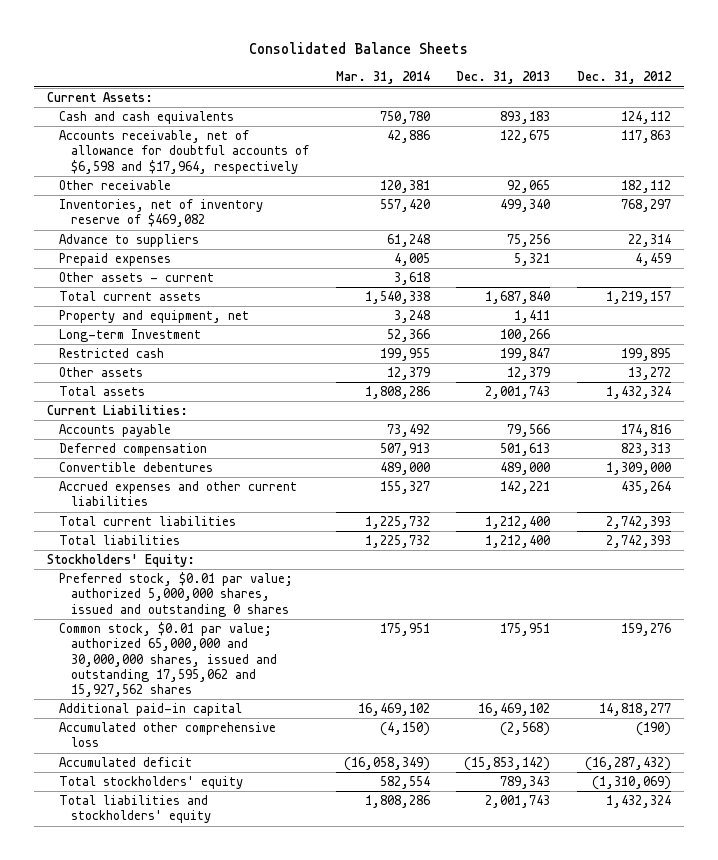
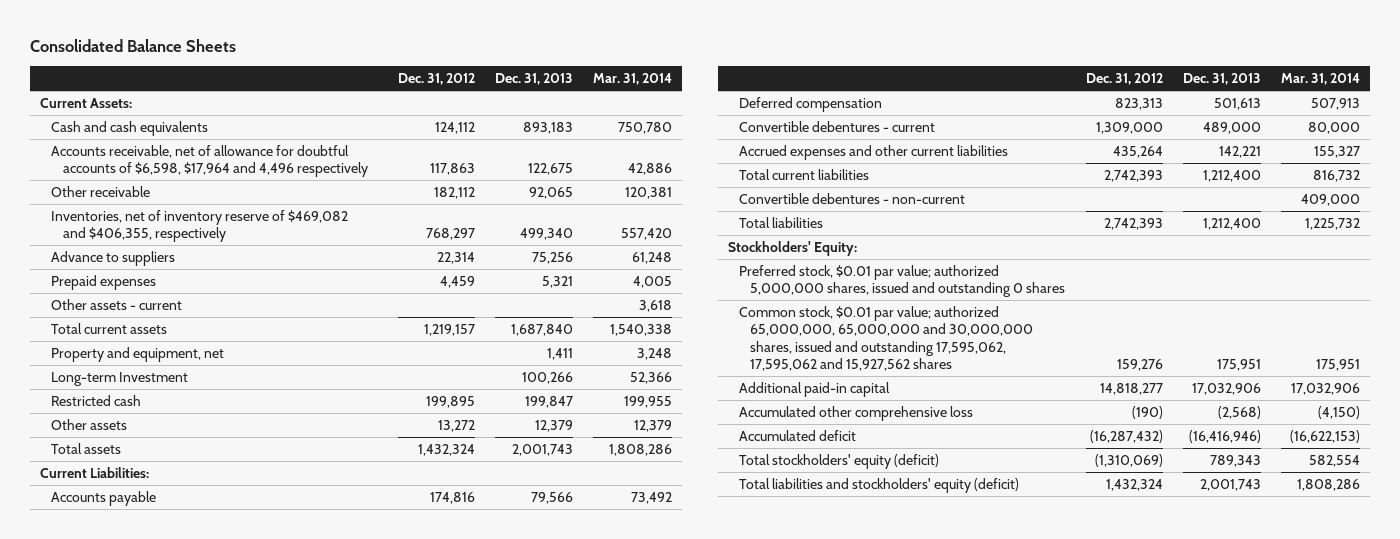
- | Mar. 31, 2014 | Dec. 31, 2013 | Dec. 31, 2012
+ | Dec. 31, 2012 | Dec. 31, 2013 | Mar. 31, 2014
- Accounts receivable, net of allowance for doubtful accounts of $6,598 and $17,964, respectively | 42,886 | 122,675 | 117,863
+ Accounts receivable, net of allowance for doubtful accounts of $6,598, $17,964 and 4,496 respectively | 117,863 | 122,675 | 42,886
- Inventories, net of inventory reserve of $469,082 | 557,420 | 499,340 | 768,297
+ Inventories, net of inventory reserve of $469,082 and $406,355, respectively | 768,297 | 499,340 | 557,420
- Convertible debentures | 489,000 | 489,000 | 1,309,000
+ Convertible debentures - current | 1,309,000 | 489,000 | 80,000
- Total current liabilities | 1,225,732 | 1,212,400 | 2,742,393
+ Total current liabilities | 2,742,393 | 1,212,400 | 816,732
+ Convertible debentures - non-current | | | 409,000
- Common stock, $0.01 par value; authorized 65,000,000 and 30,000,000 shares, issued and outstanding 17,595,062 and 15,927,562 shares | 175,951 | 175,951 | 159,276
- Additional paid-in capital | 16,469,102 | 16,469,102 | 14,818,277
+ Common stock, $0.01 par value; authorized 65,000,000, 65,000,000 and 30,000,000 shares, issued and outstanding 17,595,062, 17,595,062 and 15,927,562 shares | 159,276 | 175,951 | 175,951
+ Additional paid-in capital | 14,818,277 | 17,032,906 | 17,032,906
- Accumulated deficit | (16,058,349) | (15,853,142) | (16,287,432)
- Total stockholders' equity | 582,554 | 789,343 | (1,310,069)
- Total liabilities and stockholders' equity | 1,808,286 | 2,001,743 | 1,432,324
+ Accumulated deficit | (16,287,432) | (16,416,946) | (16,622,153)
+ Total stockholders' equity (deficit) | (1,310,069) | 789,343 | 582,554
+ Total liabilities and stockholders' equity (deficit) | 1,432,324 | 2,001,743 | 1,808,286

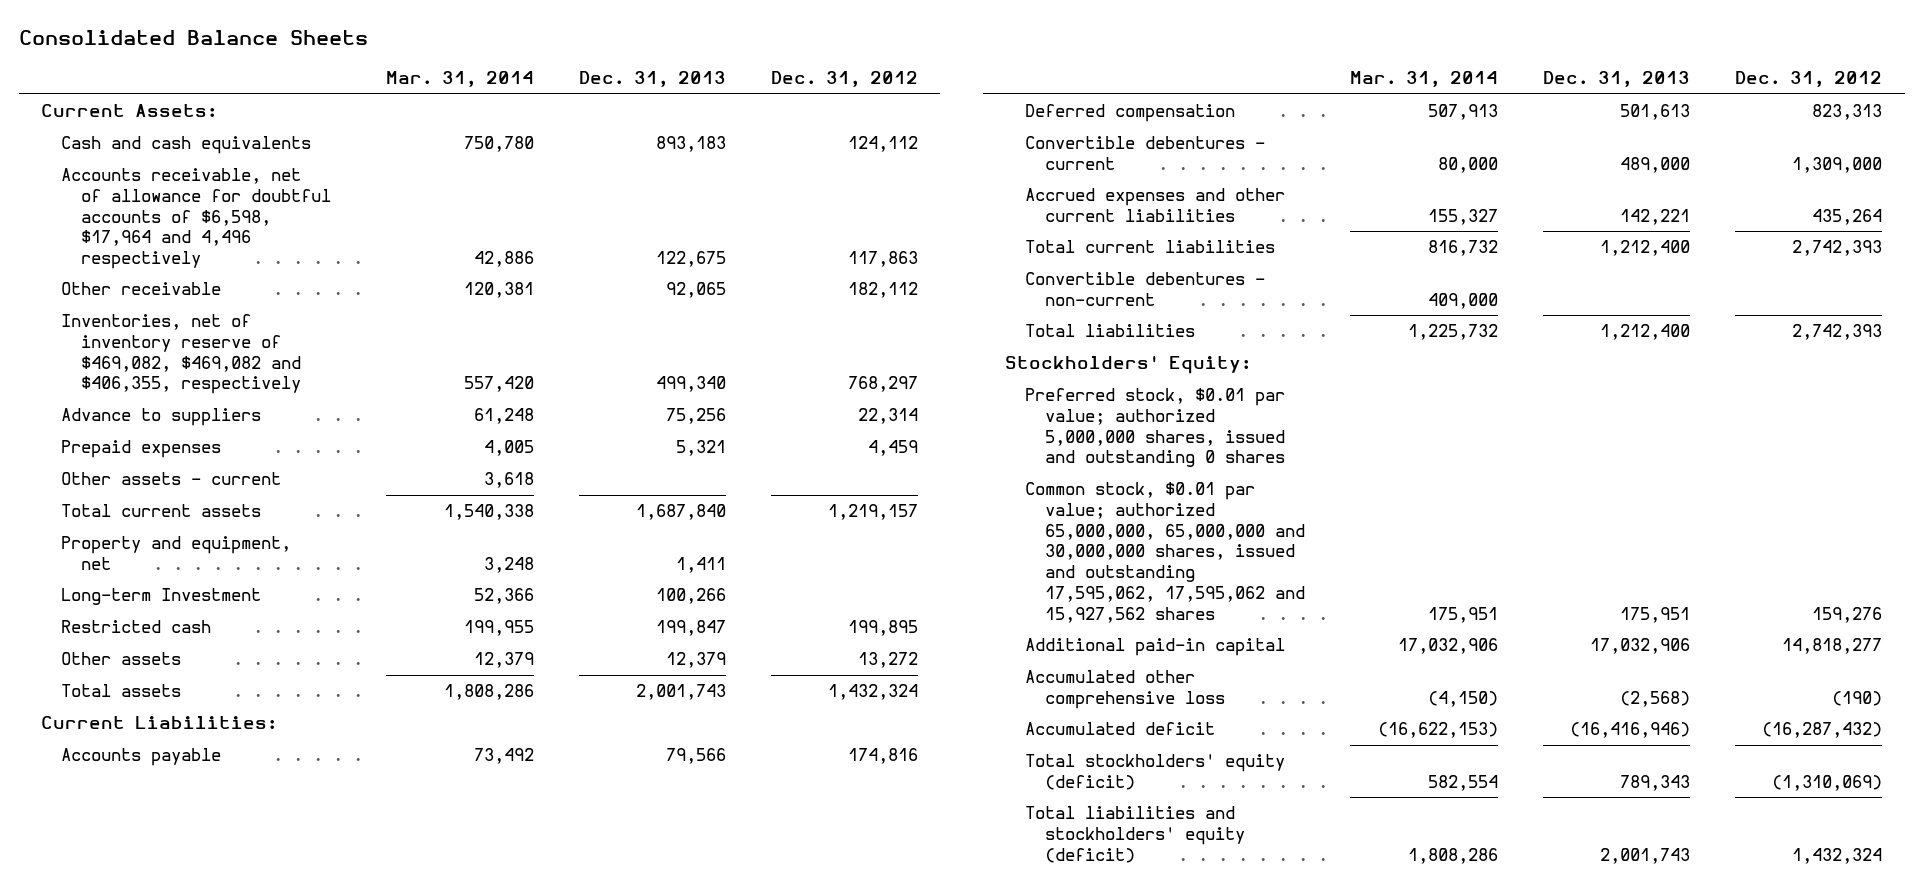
- | Dec. 31, 2012 | Dec. 31, 2013 | Mar. 31, 2014
+ | Mar. 31, 2014 | Dec. 31, 2013 | Dec. 31, 2012
- Inventories, net of inventory reserve of $469,082 and $406,355, respectively | 768,297 | 499,340 | 557,420
+ Inventories, net of inventory reserve of $469,082, $469,082 and $406,355, respectively | 557,420 | 499,340 | 768,297

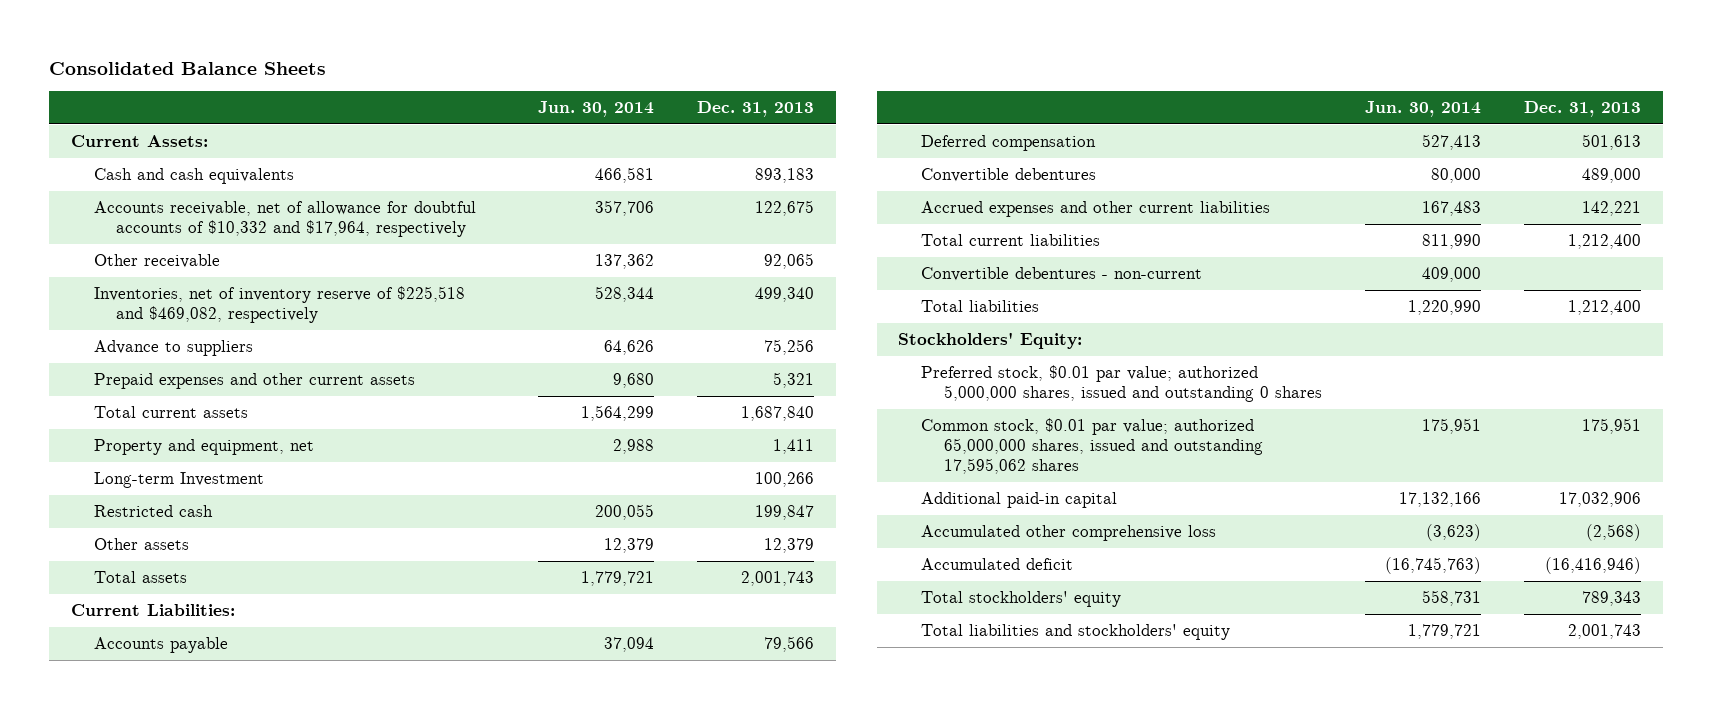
- | Mar. 31, 2014 | Dec. 31, 2013 | Dec. 31, 2012
+ | Jun. 30, 2014 | Dec. 31, 2013
- Accounts receivable, net of allowance for doubtful accounts of $6,598, $17,964 and 4,496 respectively | 42,886 | 122,675 | 117,863
+ Accounts receivable, net of allowance for doubtful accounts of $10,332 and $17,964, respectively | 357,706 | 122,675
- Inventories, net of inventory reserve of $469,082, $469,082 and $406,355, respectively | 557,420 | 499,340 | 768,297
+ Inventories, net of inventory reserve of $225,518 and $469,082, respectively | 528,344 | 499,340
- Prepaid expenses | 4,005 | 5,321 | 4,459
- Other assets - current | 3,618 | |
+ Prepaid expenses and other current assets | 9,680 | 5,321
- Convertible debentures - current | 80,000 | 489,000 | 1,309,000
+ Convertible debentures | 80,000 | 489,000
- Common stock, $0.01 par value; authorized 65,000,000, 65,000,000 and 30,000,000 shares, issued and outstanding 17,595,062, 17,595,062 and 15,927,562 shares | 175,951 | 175,951 | 159,276
+ Common stock, $0.01 par value; authorized 65,000,000 shares, issued and outstanding 17,595,062 shares | 175,951 | 175,951
- Total stockholders' equity (deficit) | 582,554 | 789,343 | (1,310,069)
- Total liabilities and stockholders' equity (deficit) | 1,808,286 | 2,001,743 | 1,432,324
+ Total stockholders' equity | 558,731 | 789,343
+ Total liabilities and stockholders' equity | 1,779,721 | 2,001,743

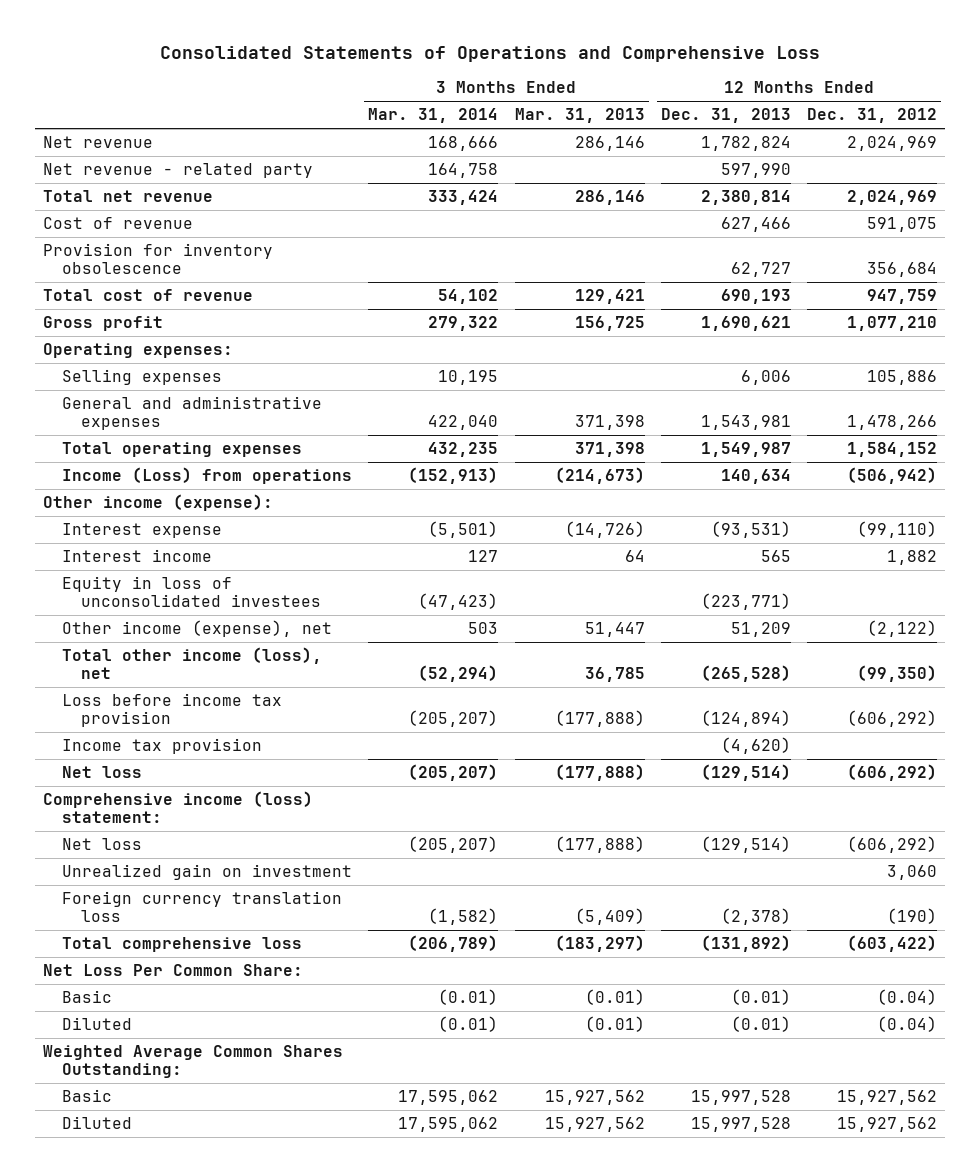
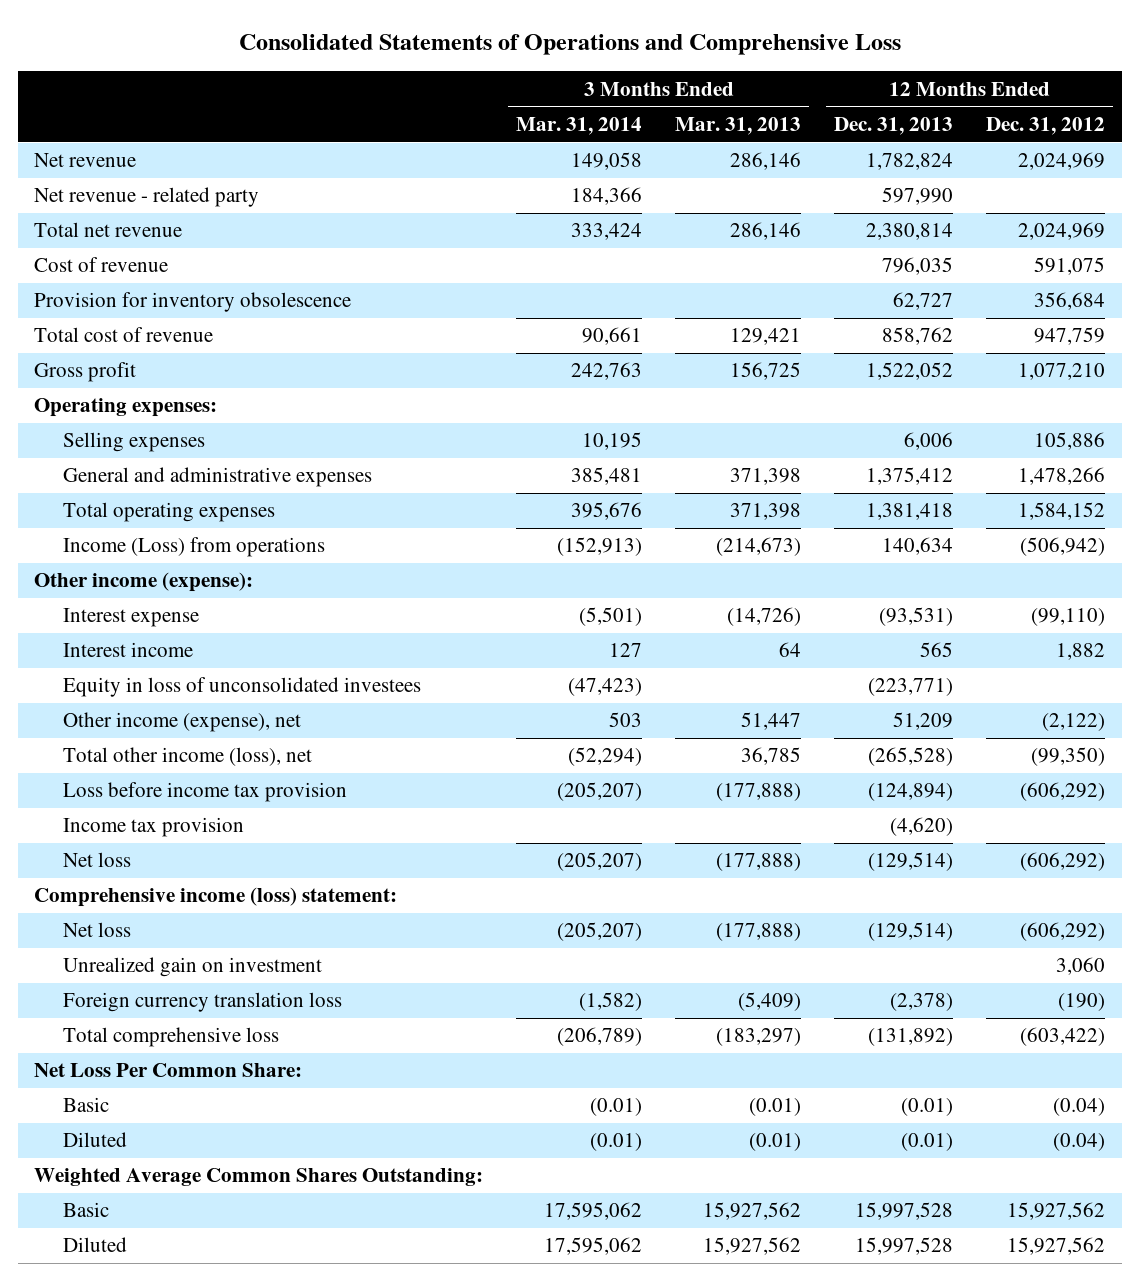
- Net revenue | 168,666 | 286,146 | 1,782,824 | 2,024,969
- Net revenue - related party | 164,758 | | 597,990 |
+ Net revenue | 149,058 | 286,146 | 1,782,824 | 2,024,969
+ Net revenue - related party | 184,366 | | 597,990 |
- Cost of revenue | | | 627,466 | 591,075
+ Cost of revenue | | | 796,035 | 591,075
- Total cost of revenue | 54,102 | 129,421 | 690,193 | 947,759
- Gross profit | 279,322 | 156,725 | 1,690,621 | 1,077,210
+ Total cost of revenue | 90,661 | 129,421 | 858,762 | 947,759
+ Gross profit | 242,763 | 156,725 | 1,522,052 | 1,077,210
- General and administrative expenses | 422,040 | 371,398 | 1,543,981 | 1,478,266
- Total operating expenses | 432,235 | 371,398 | 1,549,987 | 1,584,152
+ General and administrative expenses | 385,481 | 371,398 | 1,375,412 | 1,478,266
+ Total operating expenses | 395,676 | 371,398 | 1,381,418 | 1,584,152

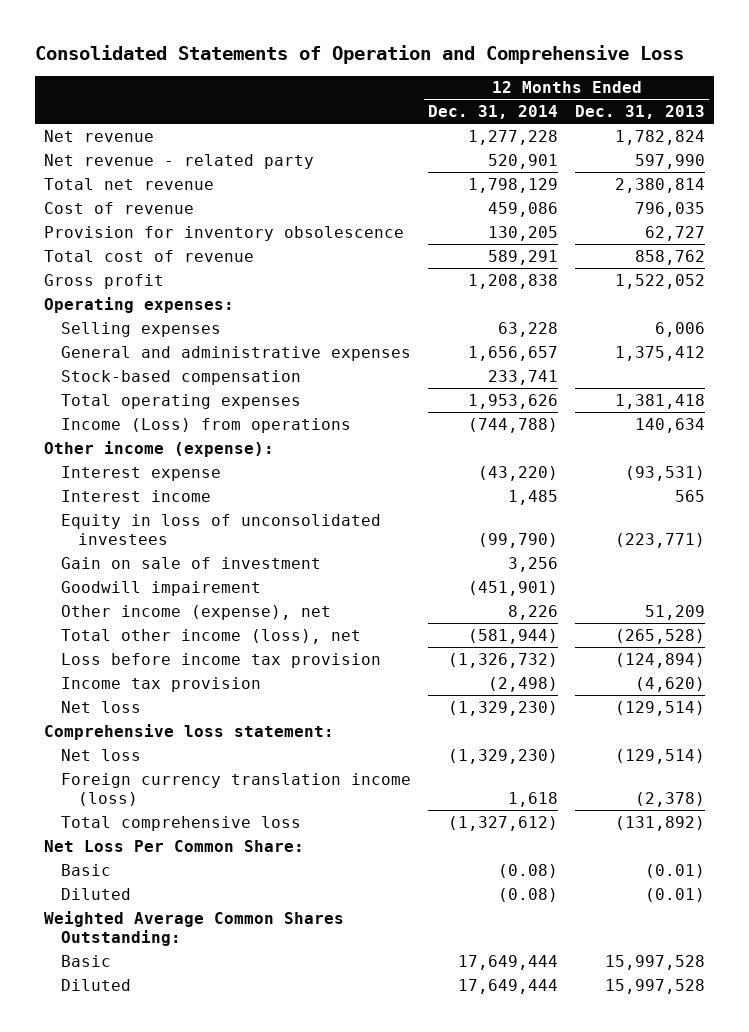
- Consolidated Statements of Operations and Comprehensive Loss
+ Consolidated Statements of Operation and Comprehensive Loss
- | 3 Months Ended Mar. 31, 2014 | 3 Months Ended Mar. 31, 2013 | 12 Months Ended Dec. 31, 2013 | 12 Months Ended Dec. 31, 2012
+ | 12 Months Ended Dec. 31, 2014 | 12 Months Ended Dec. 31, 2013
+ Stock-based compensation | 233,741 |
+ Gain on sale of investment | 3,256 |
+ Goodwill impairement | (451,901) |
- Comprehensive income (loss) statement:
+ Comprehensive loss statement:
- Unrealized gain on investment | | | | 3,060
- Foreign currency translation loss | (1,582) | (5,409) | (2,378) | (190)
+ Foreign currency translation income (loss) | 1,618 | (2,378)

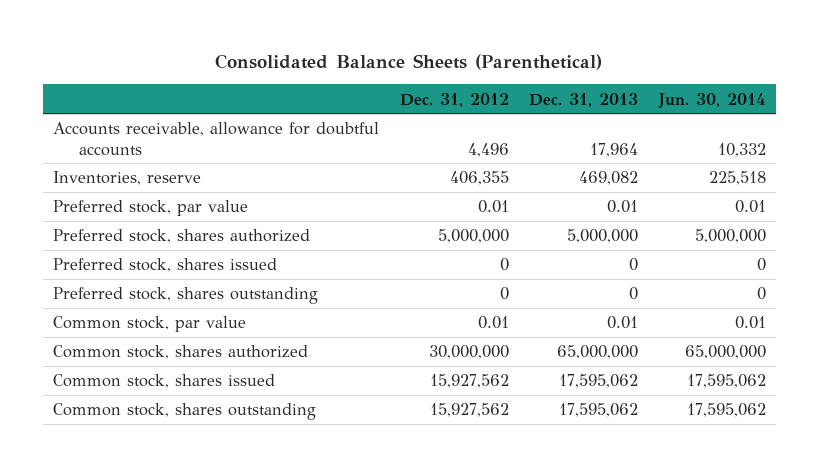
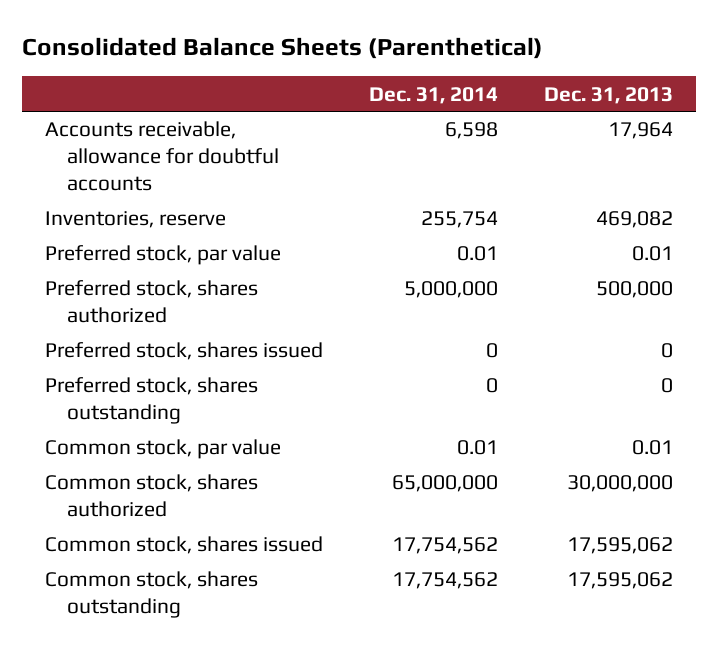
- | Dec. 31, 2012 | Dec. 31, 2013 | Jun. 30, 2014
+ | Dec. 31, 2014 | Dec. 31, 2013
- Preferred stock, shares authorized | 5,000,000 | 5,000,000 | 5,000,000
+ Preferred stock, shares authorized | 5,000,000 | 500,000
- Common stock, shares authorized | 30,000,000 | 65,000,000 | 65,000,000
+ Common stock, shares authorized | 65,000,000 | 30,000,000

